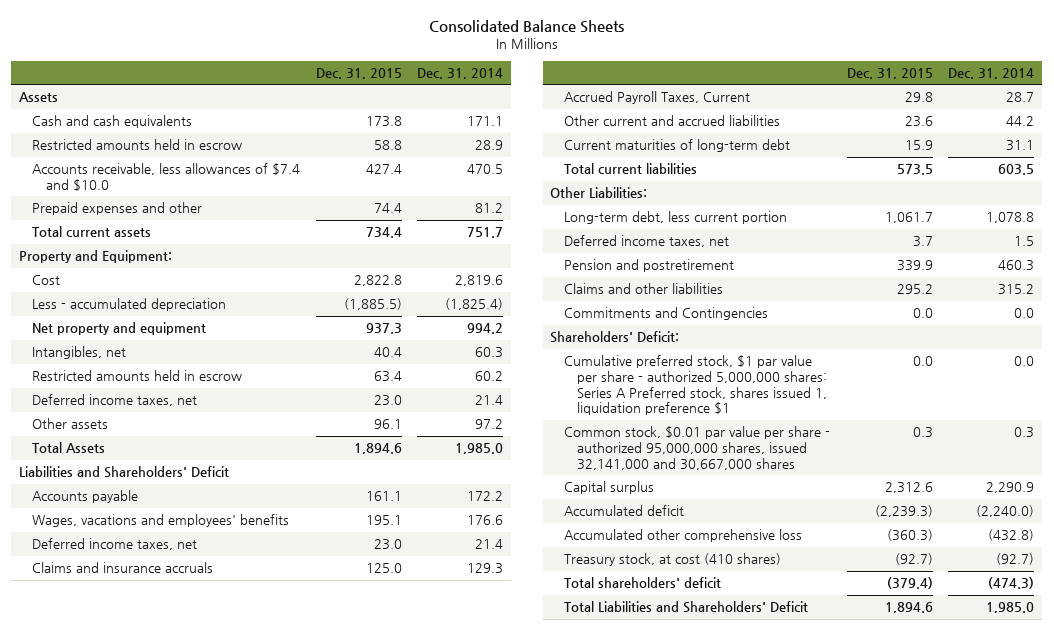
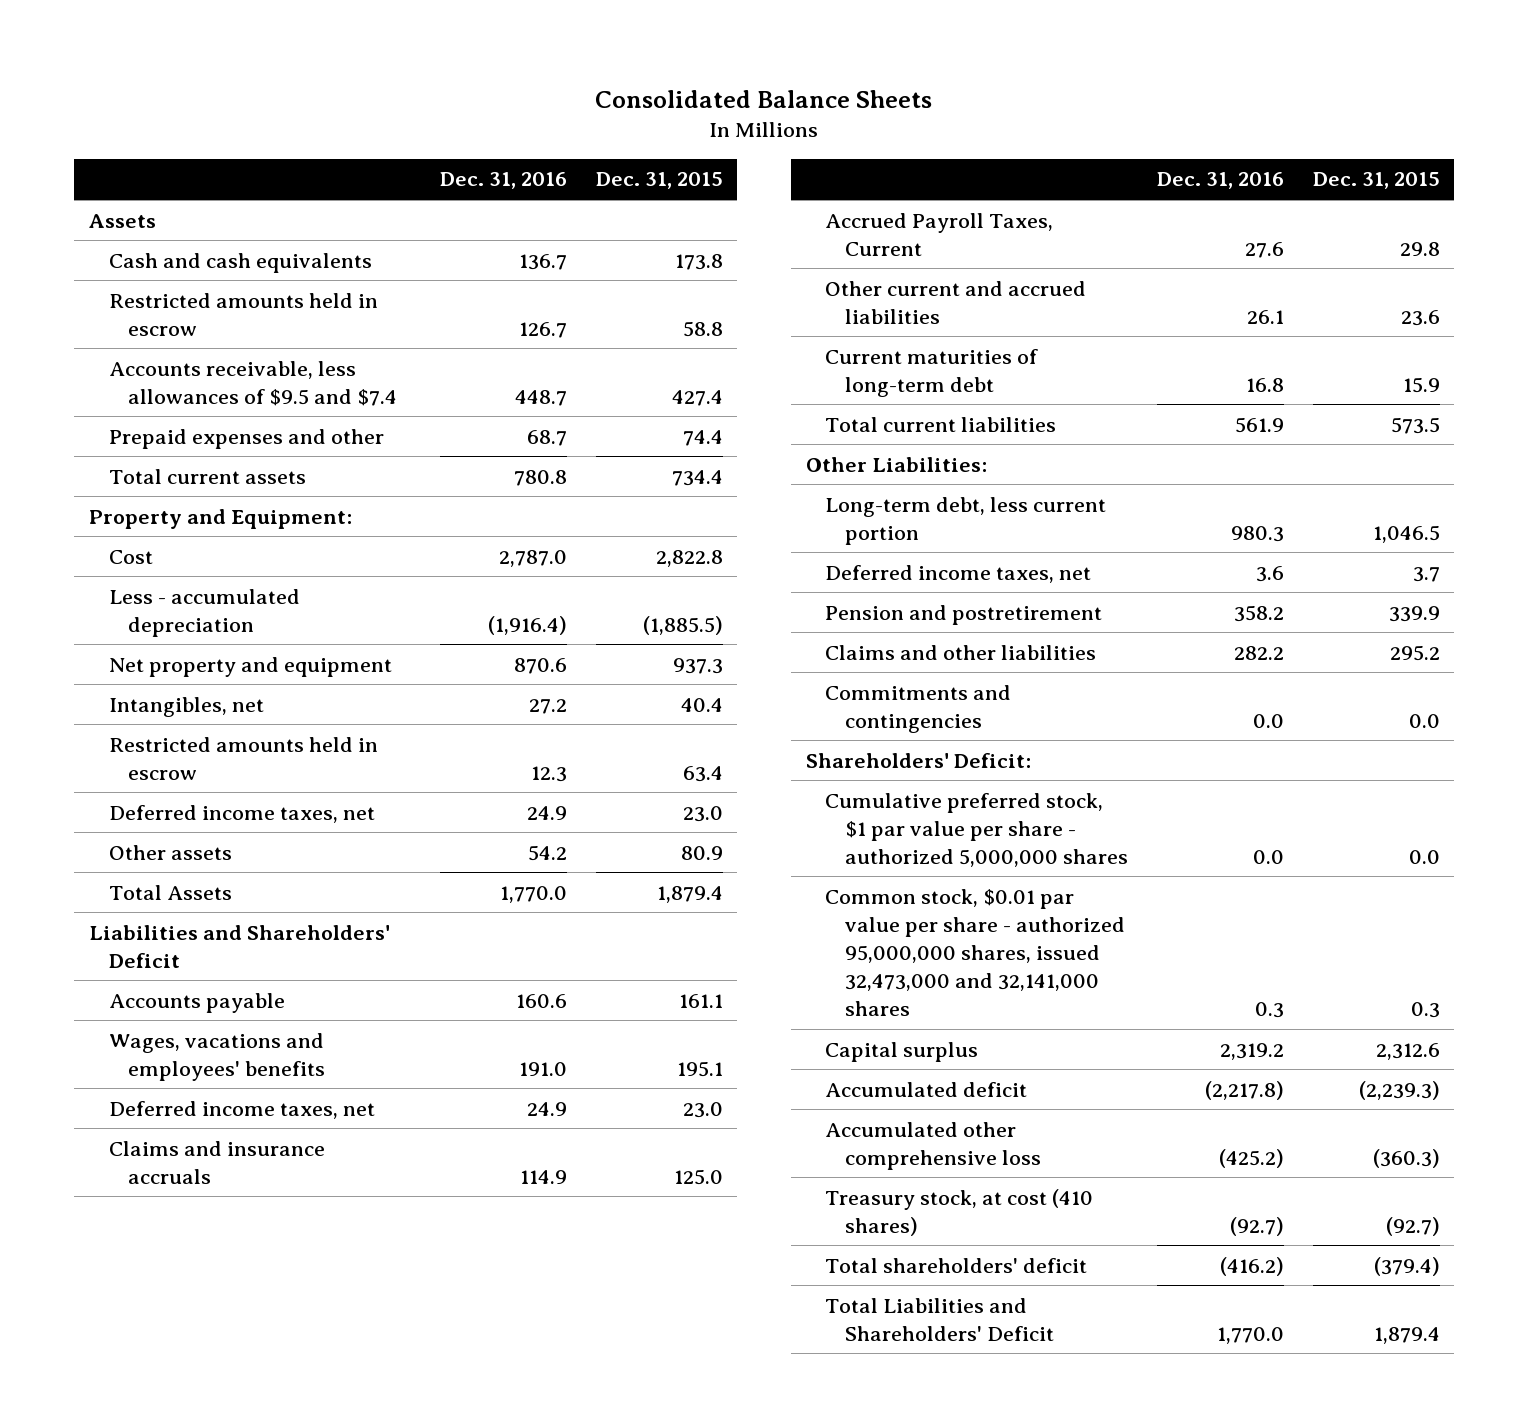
- | Dec. 31, 2015 | Dec. 31, 2014
+ | Dec. 31, 2016 | Dec. 31, 2015
- Accounts receivable, less allowances of $7.4 and $10.0 | 427.4 | 470.5
+ Accounts receivable, less allowances of $9.5 and $7.4 | 448.7 | 427.4
- Other assets | 96.1 | 97.2
- Total Assets | 1,894.6 | 1,985.0
+ Other assets | 54.2 | 80.9
+ Total Assets | 1,770.0 | 1,879.4
- Long-term debt, less current portion | 1,061.7 | 1,078.8
+ Long-term debt, less current portion | 980.3 | 1,046.5
- Commitments and Contingencies | 0.0 | 0.0
+ Commitments and contingencies | 0.0 | 0.0
- Cumulative preferred stock, $1 par value per share - authorized 5,000,000 shares: Series A Preferred stock, shares issued 1, liquidation preference $1 | 0.0 | 0.0
- Common stock, $0.01 par value per share - authorized 95,000,000 shares, issued 32,141,000 and 30,667,000 shares | 0.3 | 0.3
+ Cumulative preferred stock, $1 par value per share - authorized 5,000,000 shares | 0.0 | 0.0
+ Common stock, $0.01 par value per share - authorized 95,000,000 shares, issued 32,473,000 and 32,141,000 shares | 0.3 | 0.3
- Total Liabilities and Shareholders' Deficit | 1,894.6 | 1,985.0
+ Total Liabilities and Shareholders' Deficit | 1,770.0 | 1,879.4

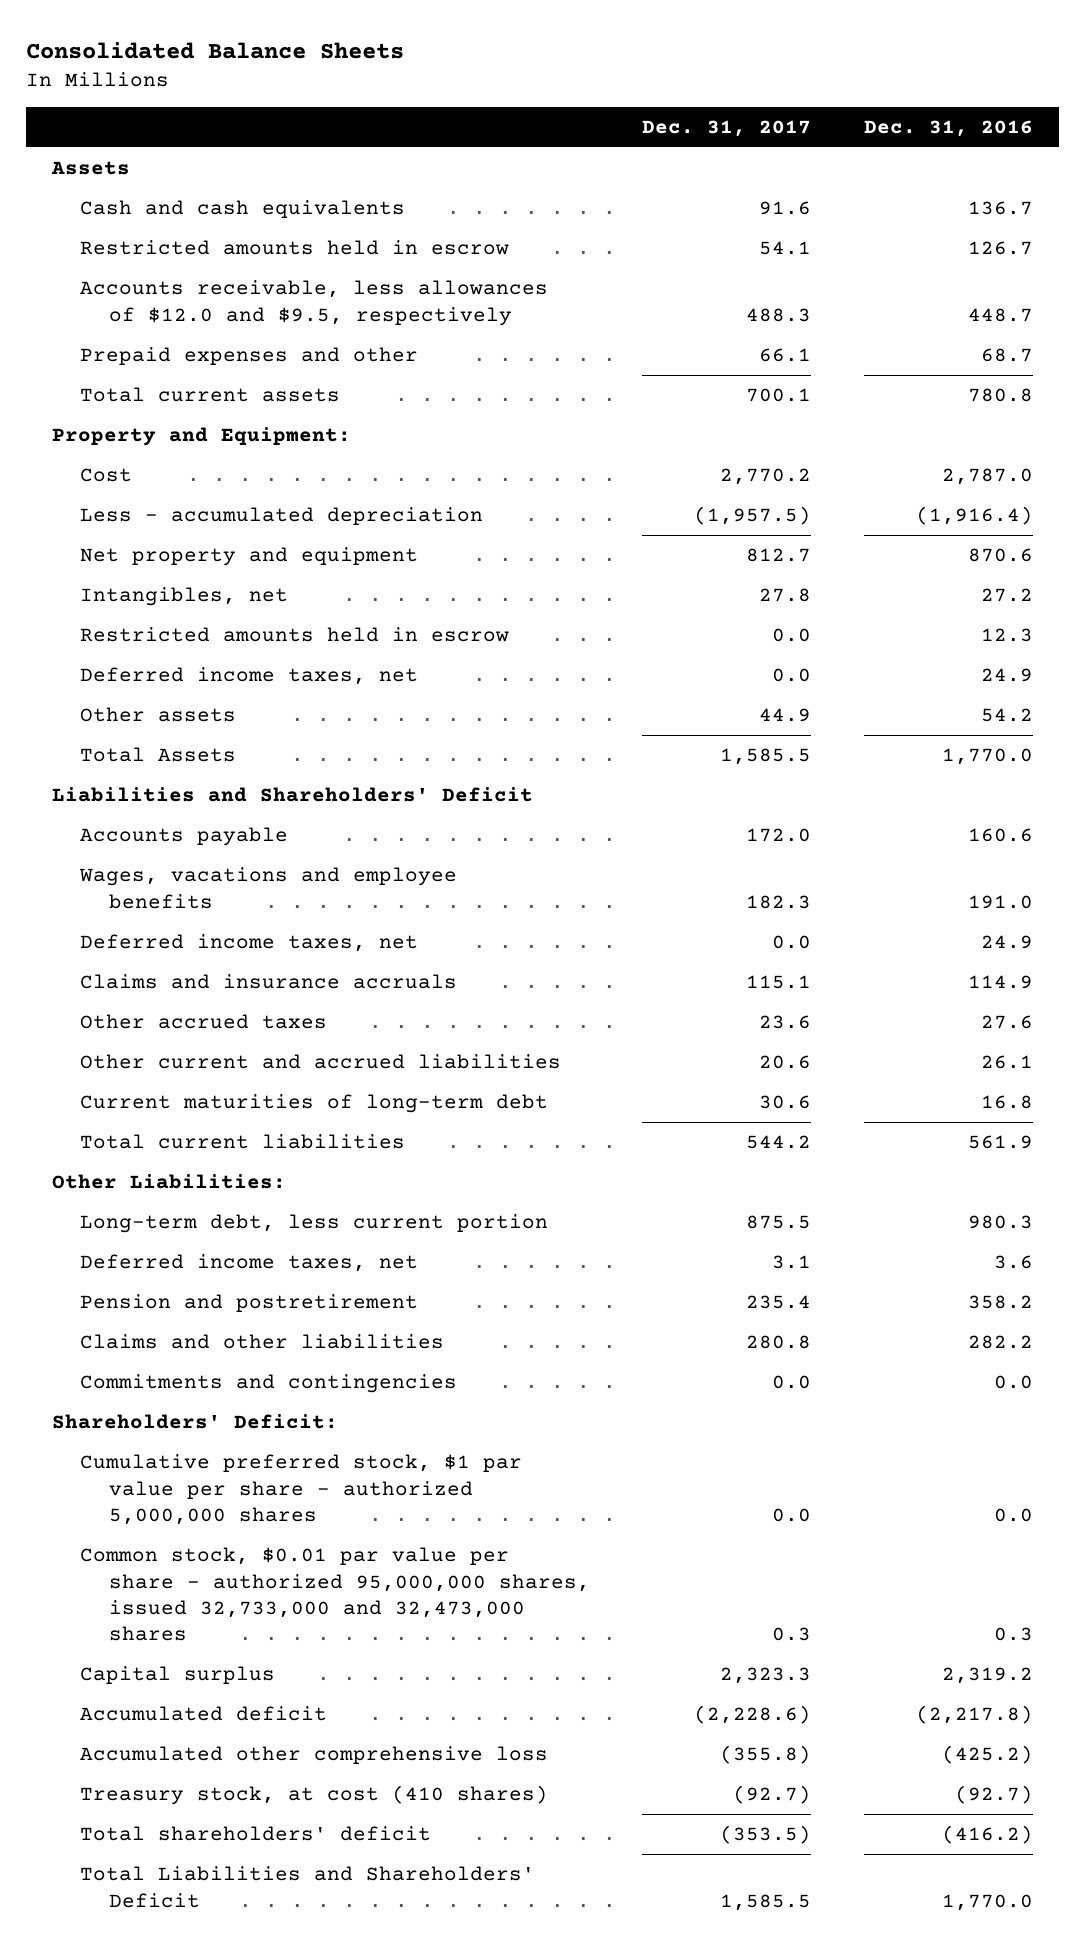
- | Dec. 31, 2016 | Dec. 31, 2015
+ | Dec. 31, 2017 | Dec. 31, 2016
- Accounts receivable, less allowances of $9.5 and $7.4 | 448.7 | 427.4
+ Accounts receivable, less allowances of $12.0 and $9.5, respectively | 488.3 | 448.7
- Wages, vacations and employees' benefits | 191.0 | 195.1
+ Wages, vacations and employee benefits | 182.3 | 191.0
- Accrued Payroll Taxes, Current | 27.6 | 29.8
+ Other accrued taxes | 23.6 | 27.6
- Common stock, $0.01 par value per share - authorized 95,000,000 shares, issued 32,473,000 and 32,141,000 shares | 0.3 | 0.3
+ Common stock, $0.01 par value per share - authorized 95,000,000 shares, issued 32,733,000 and 32,473,000 shares | 0.3 | 0.3

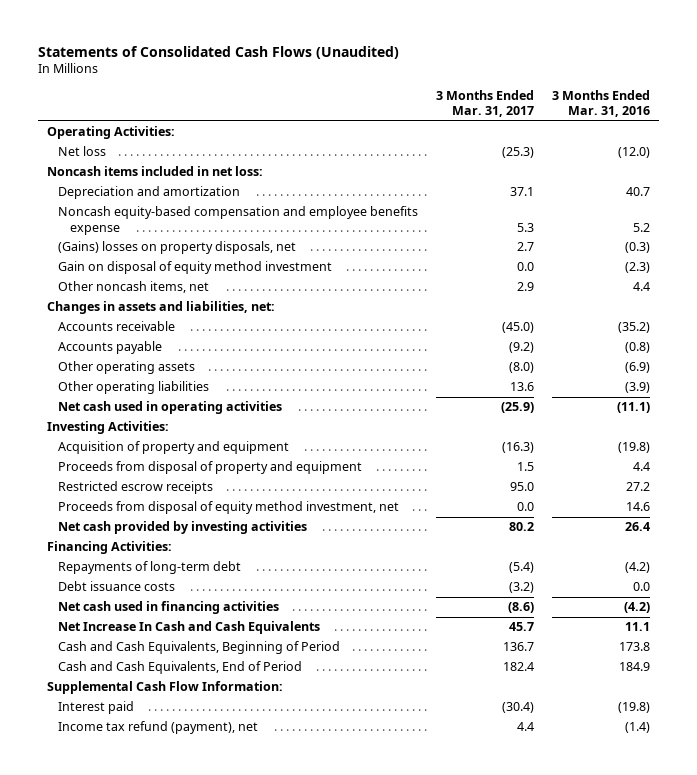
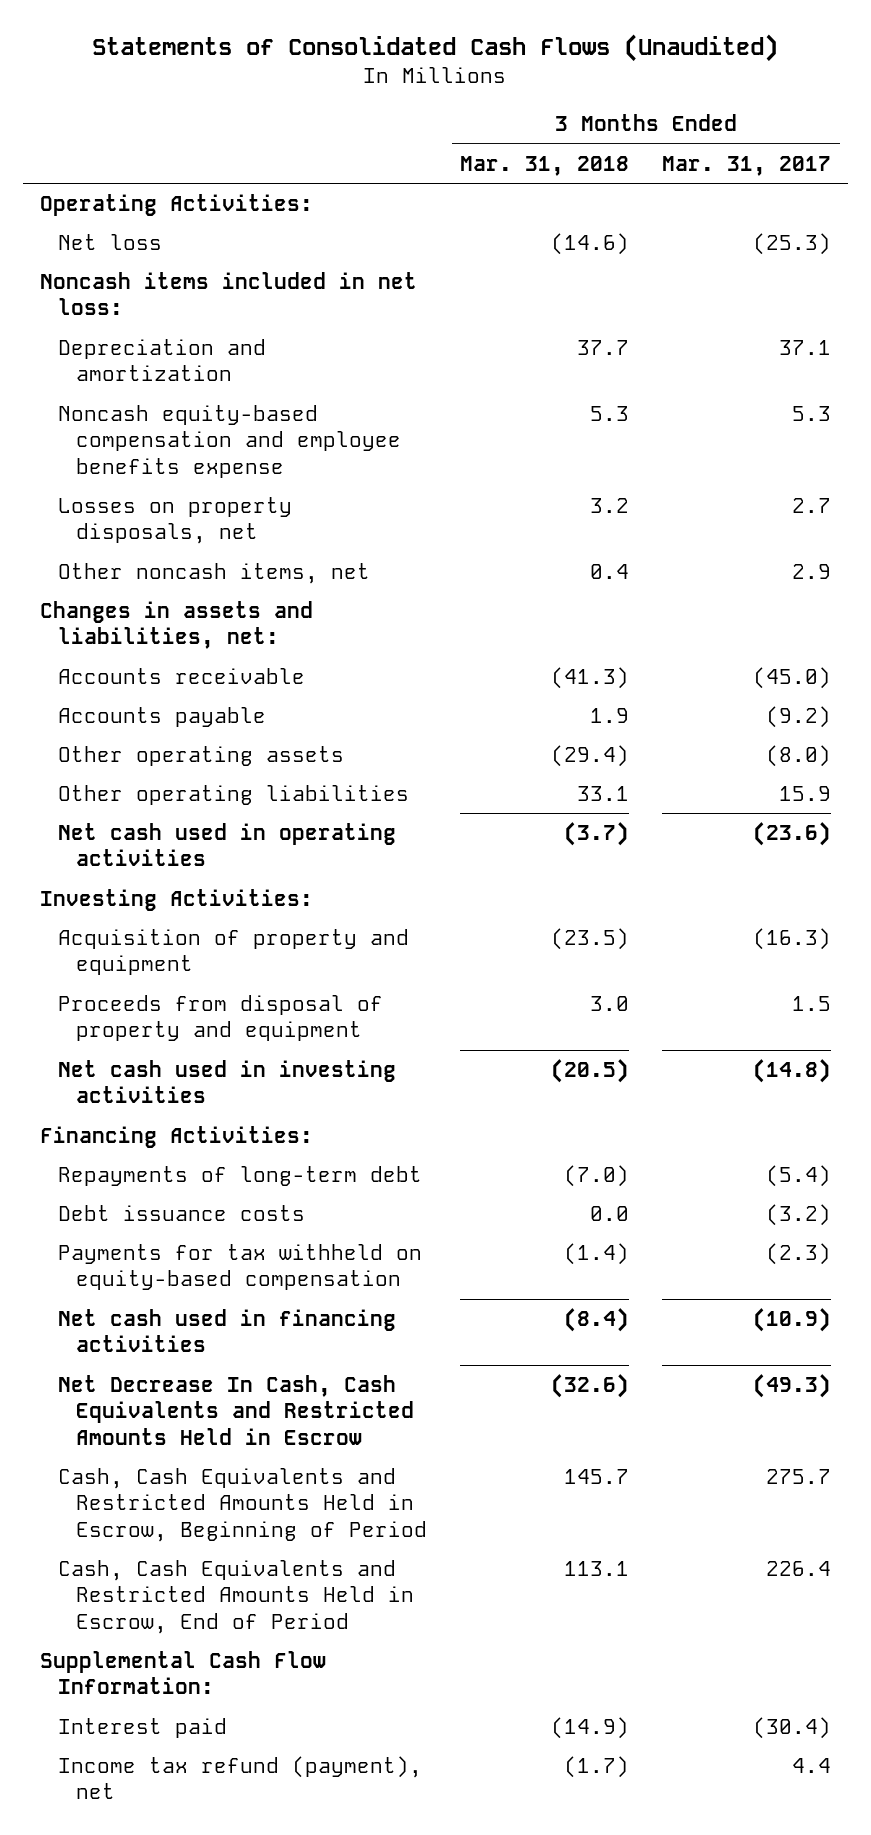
- | 3 Months Ended Mar. 31, 2017 | 3 Months Ended Mar. 31, 2016
+ | 3 Months Ended Mar. 31, 2018 | 3 Months Ended Mar. 31, 2017
- (Gains) losses on property disposals, net | 2.7 | (0.3)
- Gain on disposal of equity method investment | 0.0 | (2.3)
+ Losses on property disposals, net | 3.2 | 2.7
- Other operating liabilities | 13.6 | (3.9)
- Net cash used in operating activities | (25.9) | (11.1)
+ Other operating liabilities | 33.1 | 15.9
+ Net cash used in operating activities | (3.7) | (23.6)
- Restricted escrow receipts | 95.0 | 27.2
- Proceeds from disposal of equity method investment, net | 0.0 | 14.6
- Net cash provided by investing activities | 80.2 | 26.4
+ Net cash used in investing activities | (20.5) | (14.8)
- Net cash used in financing activities | (8.6) | (4.2)
- Net Increase In Cash and Cash Equivalents | 45.7 | 11.1
- Cash and Cash Equivalents, Beginning of Period | 136.7 | 173.8
- Cash and Cash Equivalents, End of Period | 182.4 | 184.9
+ Payments for tax withheld on equity-based compensation | (1.4) | (2.3)
+ Net cash used in financing activities | (8.4) | (10.9)
+ Net Decrease In Cash, Cash Equivalents and Restricted Amounts Held in Escrow | (32.6) | (49.3)
+ Cash, Cash Equivalents and Restricted Amounts Held in Escrow, Beginning of Period | 145.7 | 275.7
+ Cash, Cash Equivalents and Restricted Amounts Held in Escrow, End of Period | 113.1 | 226.4

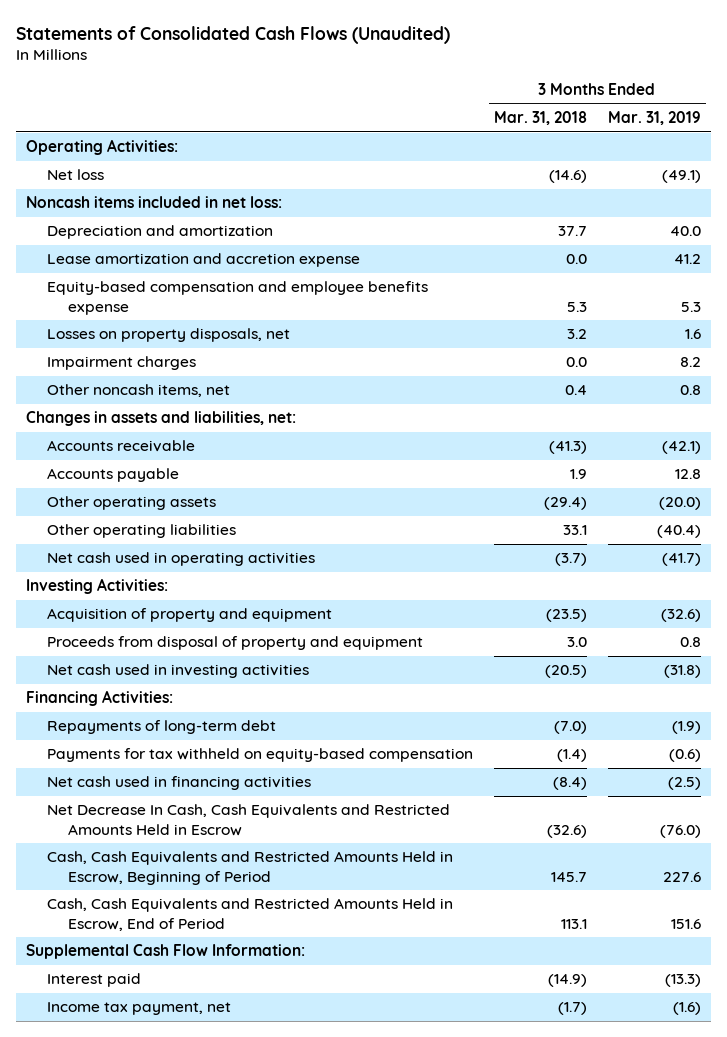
- | 3 Months Ended Mar. 31, 2018 | 3 Months Ended Mar. 31, 2017
+ | 3 Months Ended Mar. 31, 2018 | 3 Months Ended Mar. 31, 2019
- Noncash equity-based compensation and employee benefits expense | 5.3 | 5.3
+ Lease amortization and accretion expense | 0.0 | 41.2
+ Equity-based compensation and employee benefits expense | 5.3 | 5.3
+ Impairment charges | 0.0 | 8.2
- Debt issuance costs | 0.0 | (3.2)
- Income tax refund (payment), net | (1.7) | 4.4
+ Income tax payment, net | (1.7) | (1.6)

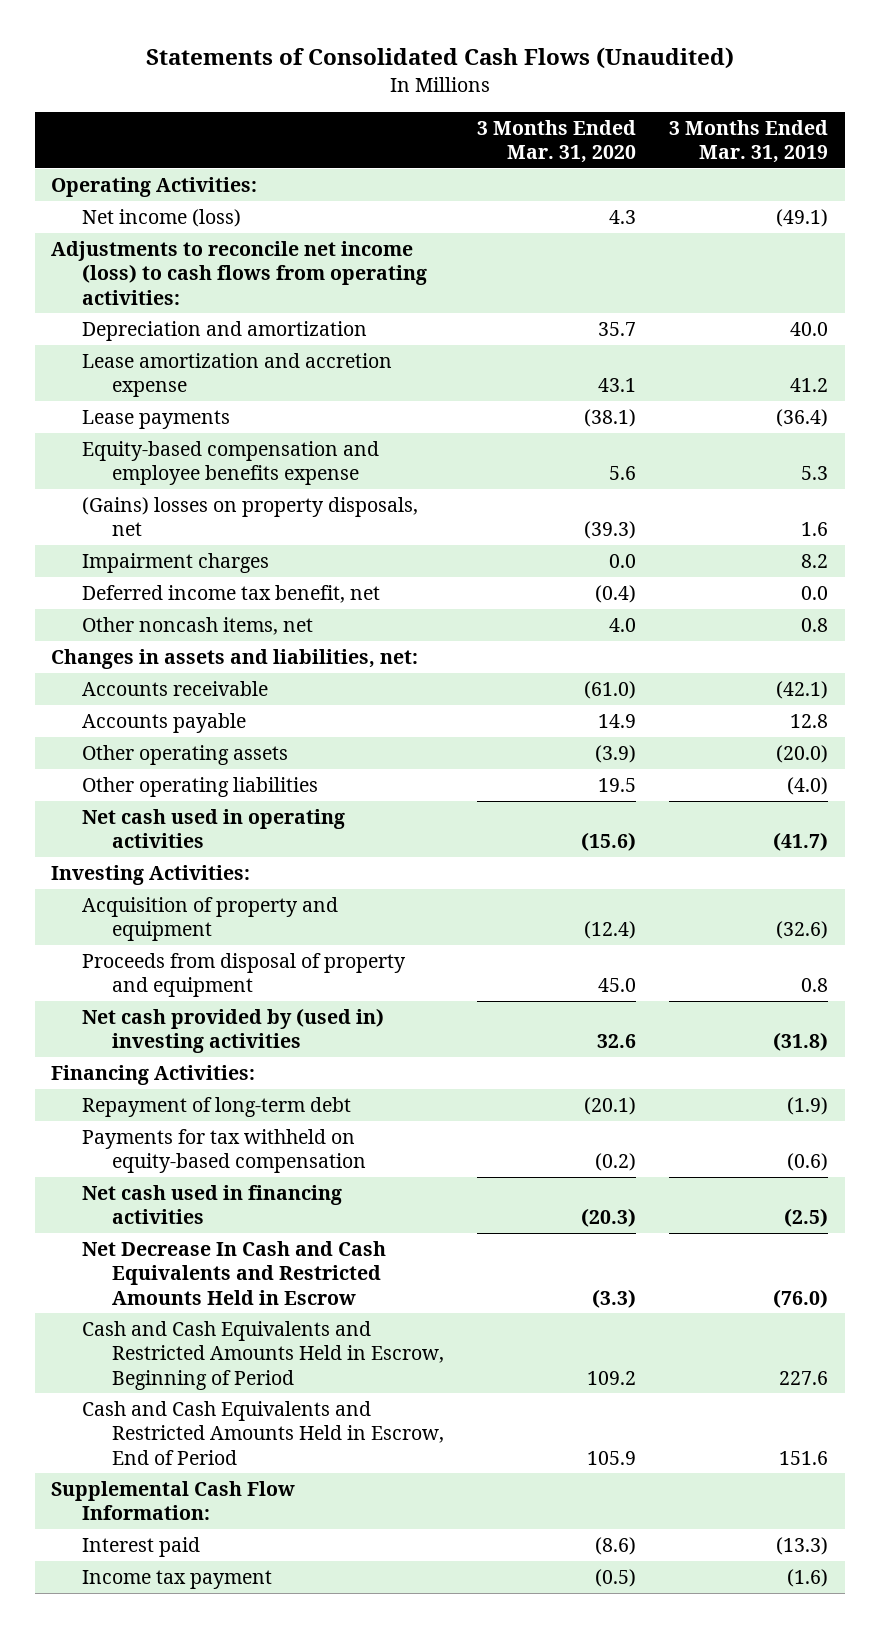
- | 3 Months Ended Mar. 31, 2018 | 3 Months Ended Mar. 31, 2019
+ | 3 Months Ended Mar. 31, 2020 | 3 Months Ended Mar. 31, 2019
- Net loss | (14.6) | (49.1)
- Noncash items included in net loss:
+ Net income (loss) | 4.3 | (49.1)
+ Adjustments to reconcile net income (loss) to cash flows from operating activities:
+ Lease payments | (38.1) | (36.4)
- Losses on property disposals, net | 3.2 | 1.6
+ (Gains) losses on property disposals, net | (39.3) | 1.6
+ Deferred income tax benefit, net | (0.4) | 0.0
- Other operating liabilities | 33.1 | (40.4)
+ Other operating liabilities | 19.5 | (4.0)
- Net cash used in investing activities | (20.5) | (31.8)
+ Net cash provided by (used in) investing activities | 32.6 | (31.8)
- Repayments of long-term debt | (7.0) | (1.9)
+ Repayment of long-term debt | (20.1) | (1.9)
- Net Decrease In Cash, Cash Equivalents and Restricted Amounts Held in Escrow | (32.6) | (76.0)
- Cash, Cash Equivalents and Restricted Amounts Held in Escrow, Beginning of Period | 145.7 | 227.6
- Cash, Cash Equivalents and Restricted Amounts Held in Escrow, End of Period | 113.1 | 151.6
+ Net Decrease In Cash and Cash Equivalents and Restricted Amounts Held in Escrow | (3.3) | (76.0)
+ Cash and Cash Equivalents and Restricted Amounts Held in Escrow, Beginning of Period | 109.2 | 227.6
+ Cash and Cash Equivalents and Restricted Amounts Held in Escrow, End of Period | 105.9 | 151.6
- Income tax payment, net | (1.7) | (1.6)
+ Income tax payment | (0.5) | (1.6)

